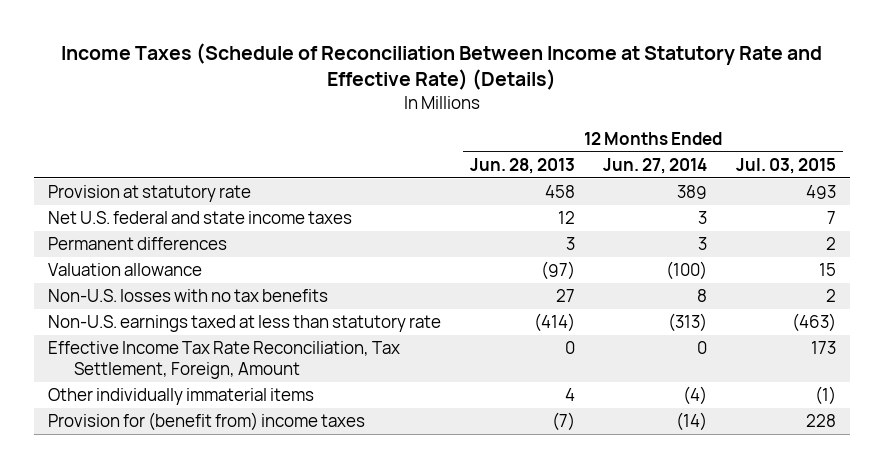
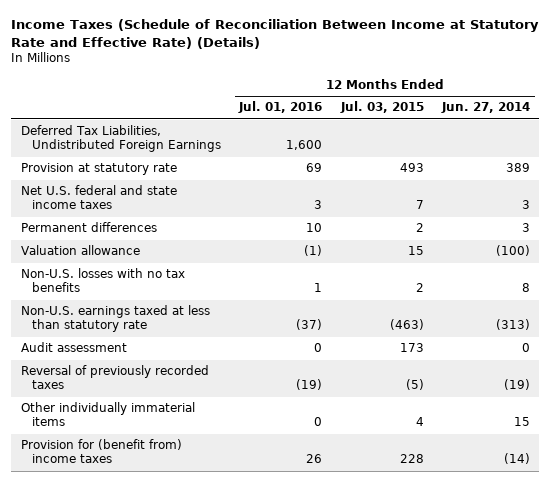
- | 12 Months Ended Jun. 28, 2013 | 12 Months Ended Jun. 27, 2014 | 12 Months Ended Jul. 03, 2015
+ | 12 Months Ended Jul. 01, 2016 | 12 Months Ended Jul. 03, 2015 | 12 Months Ended Jun. 27, 2014
+ Deferred Tax Liabilities, Undistributed Foreign Earnings | 1,600 | |
- Effective Income Tax Rate Reconciliation, Tax Settlement, Foreign, Amount | 0 | 0 | 173
- Other individually immaterial items | 4 | (4) | (1)
+ Audit assessment | 0 | 173 | 0
+ Reversal of previously recorded taxes | (19) | (5) | (19)
+ Other individually immaterial items | 0 | 4 | 15

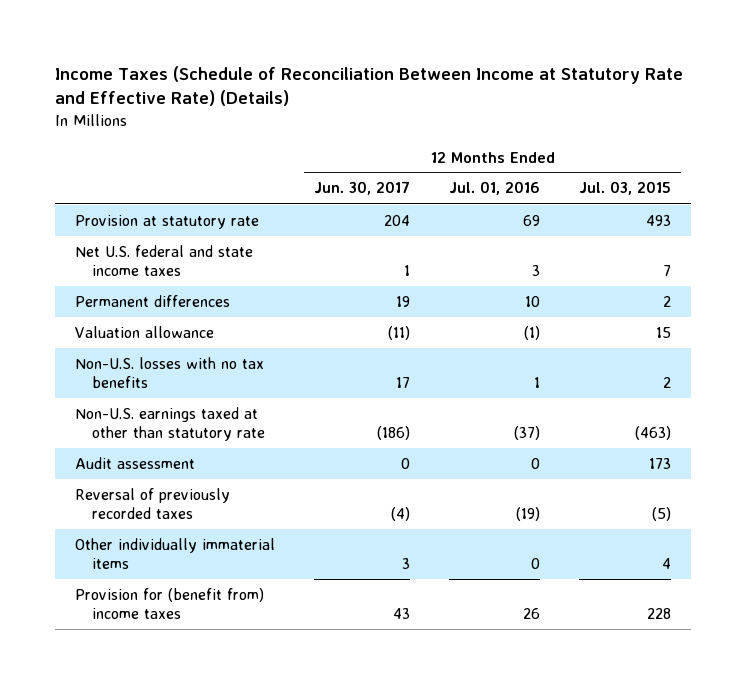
- | 12 Months Ended Jul. 01, 2016 | 12 Months Ended Jul. 03, 2015 | 12 Months Ended Jun. 27, 2014
+ | 12 Months Ended Jun. 30, 2017 | 12 Months Ended Jul. 01, 2016 | 12 Months Ended Jul. 03, 2015
- Deferred Tax Liabilities, Undistributed Foreign Earnings | 1,600 | |
- Non-U.S. earnings taxed at less than statutory rate | (37) | (463) | (313)
+ Non-U.S. earnings taxed at other than statutory rate | (186) | (37) | (463)

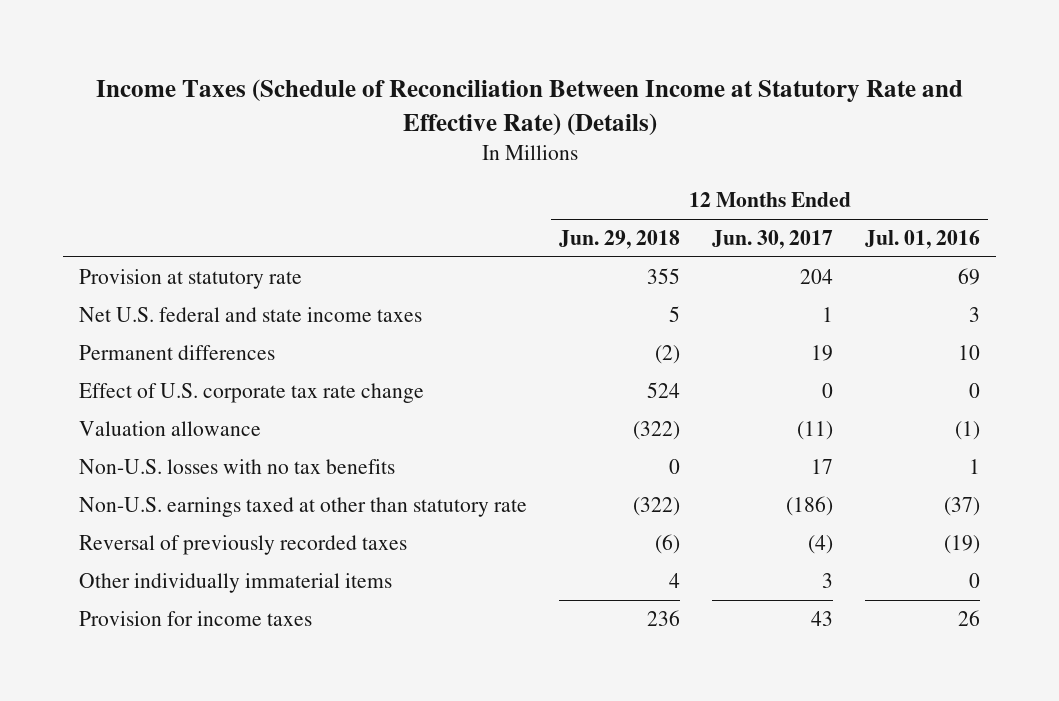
- | 12 Months Ended Jun. 30, 2017 | 12 Months Ended Jul. 01, 2016 | 12 Months Ended Jul. 03, 2015
+ | 12 Months Ended Jun. 29, 2018 | 12 Months Ended Jun. 30, 2017 | 12 Months Ended Jul. 01, 2016
+ Effect of U.S. corporate tax rate change | 524 | 0 | 0
- Audit assessment | 0 | 0 | 173
- Provision for (benefit from) income taxes | 43 | 26 | 228
+ Provision for income taxes | 236 | 43 | 26

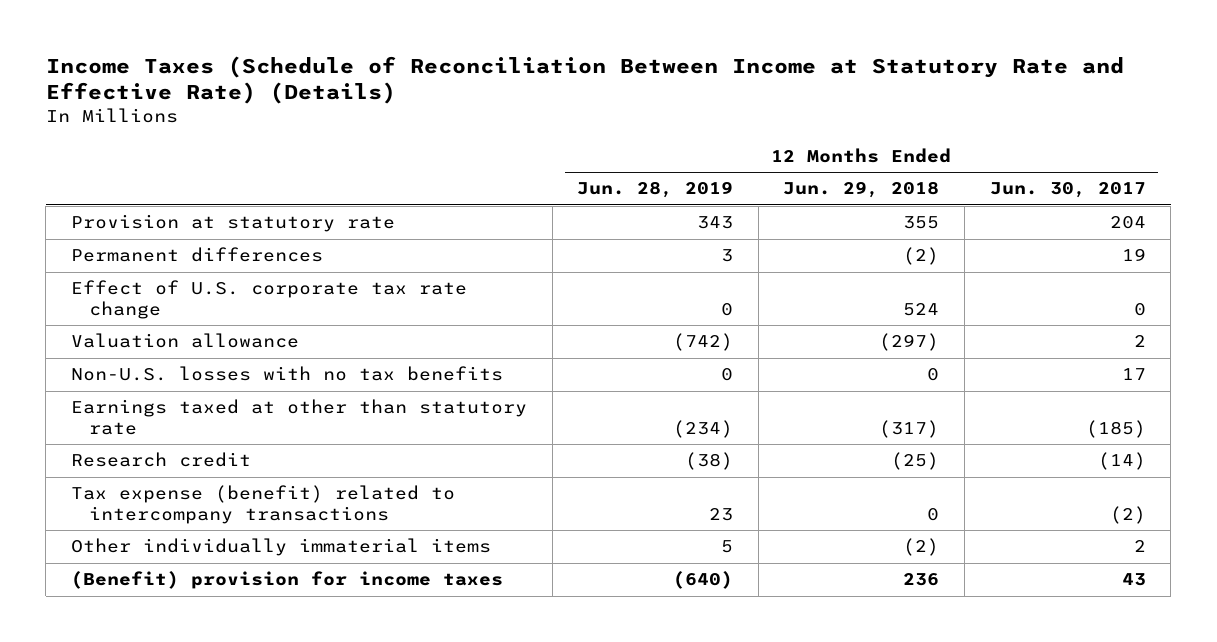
- | 12 Months Ended Jun. 29, 2018 | 12 Months Ended Jun. 30, 2017 | 12 Months Ended Jul. 01, 2016
+ | 12 Months Ended Jun. 28, 2019 | 12 Months Ended Jun. 29, 2018 | 12 Months Ended Jun. 30, 2017
- Net U.S. federal and state income taxes | 5 | 1 | 3
- Valuation allowance | (322) | (11) | (1)
+ Valuation allowance | (742) | (297) | 2
- Non-U.S. earnings taxed at other than statutory rate | (322) | (186) | (37)
- Reversal of previously recorded taxes | (6) | (4) | (19)
- Other individually immaterial items | 4 | 3 | 0
- Provision for income taxes | 236 | 43 | 26
+ Earnings taxed at other than statutory rate | (234) | (317) | (185)
+ Research credit | (38) | (25) | (14)
+ Tax expense (benefit) related to intercompany transactions | 23 | 0 | (2)
+ Other individually immaterial items | 5 | (2) | 2
+ (Benefit) provision for income taxes | (640) | 236 | 43

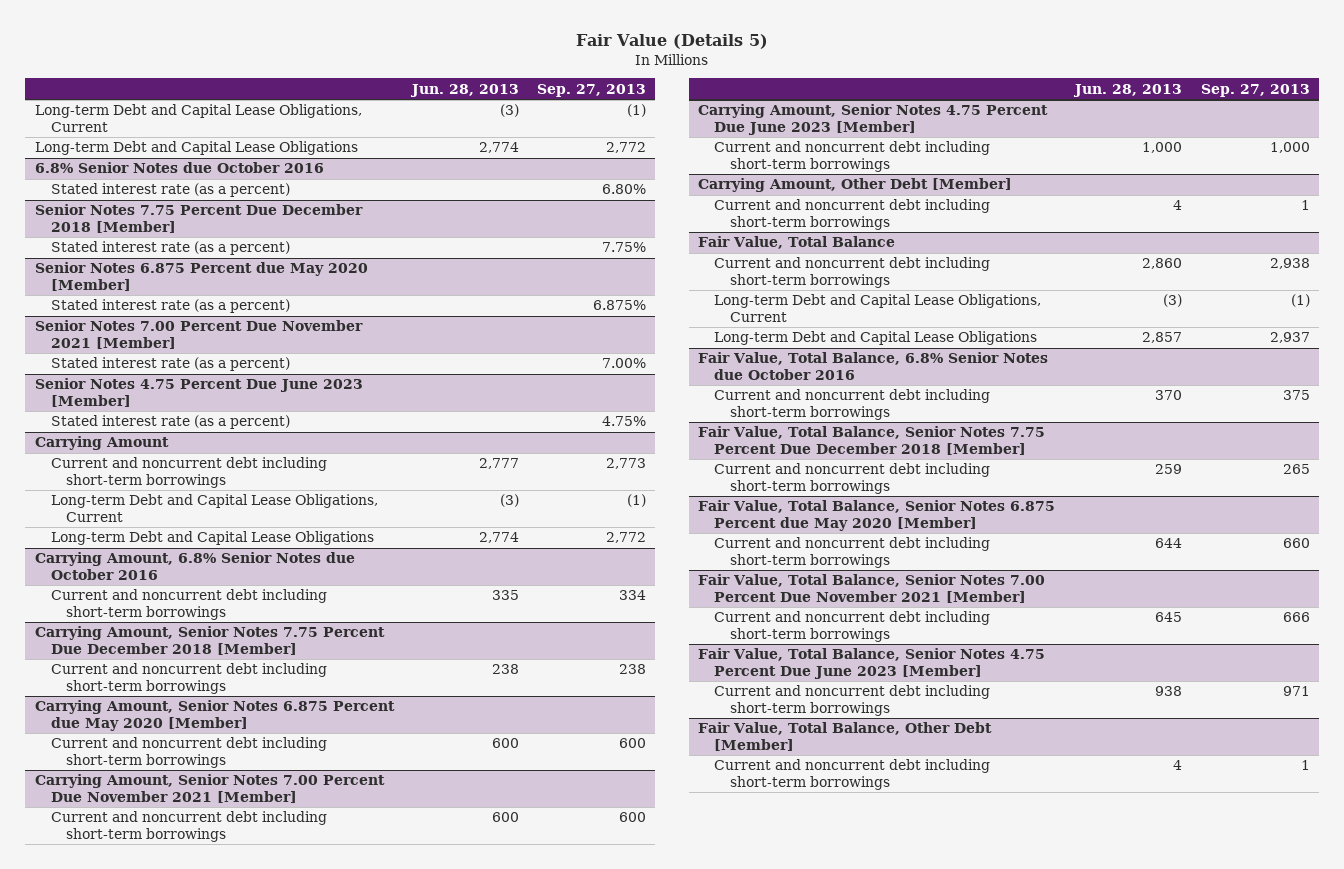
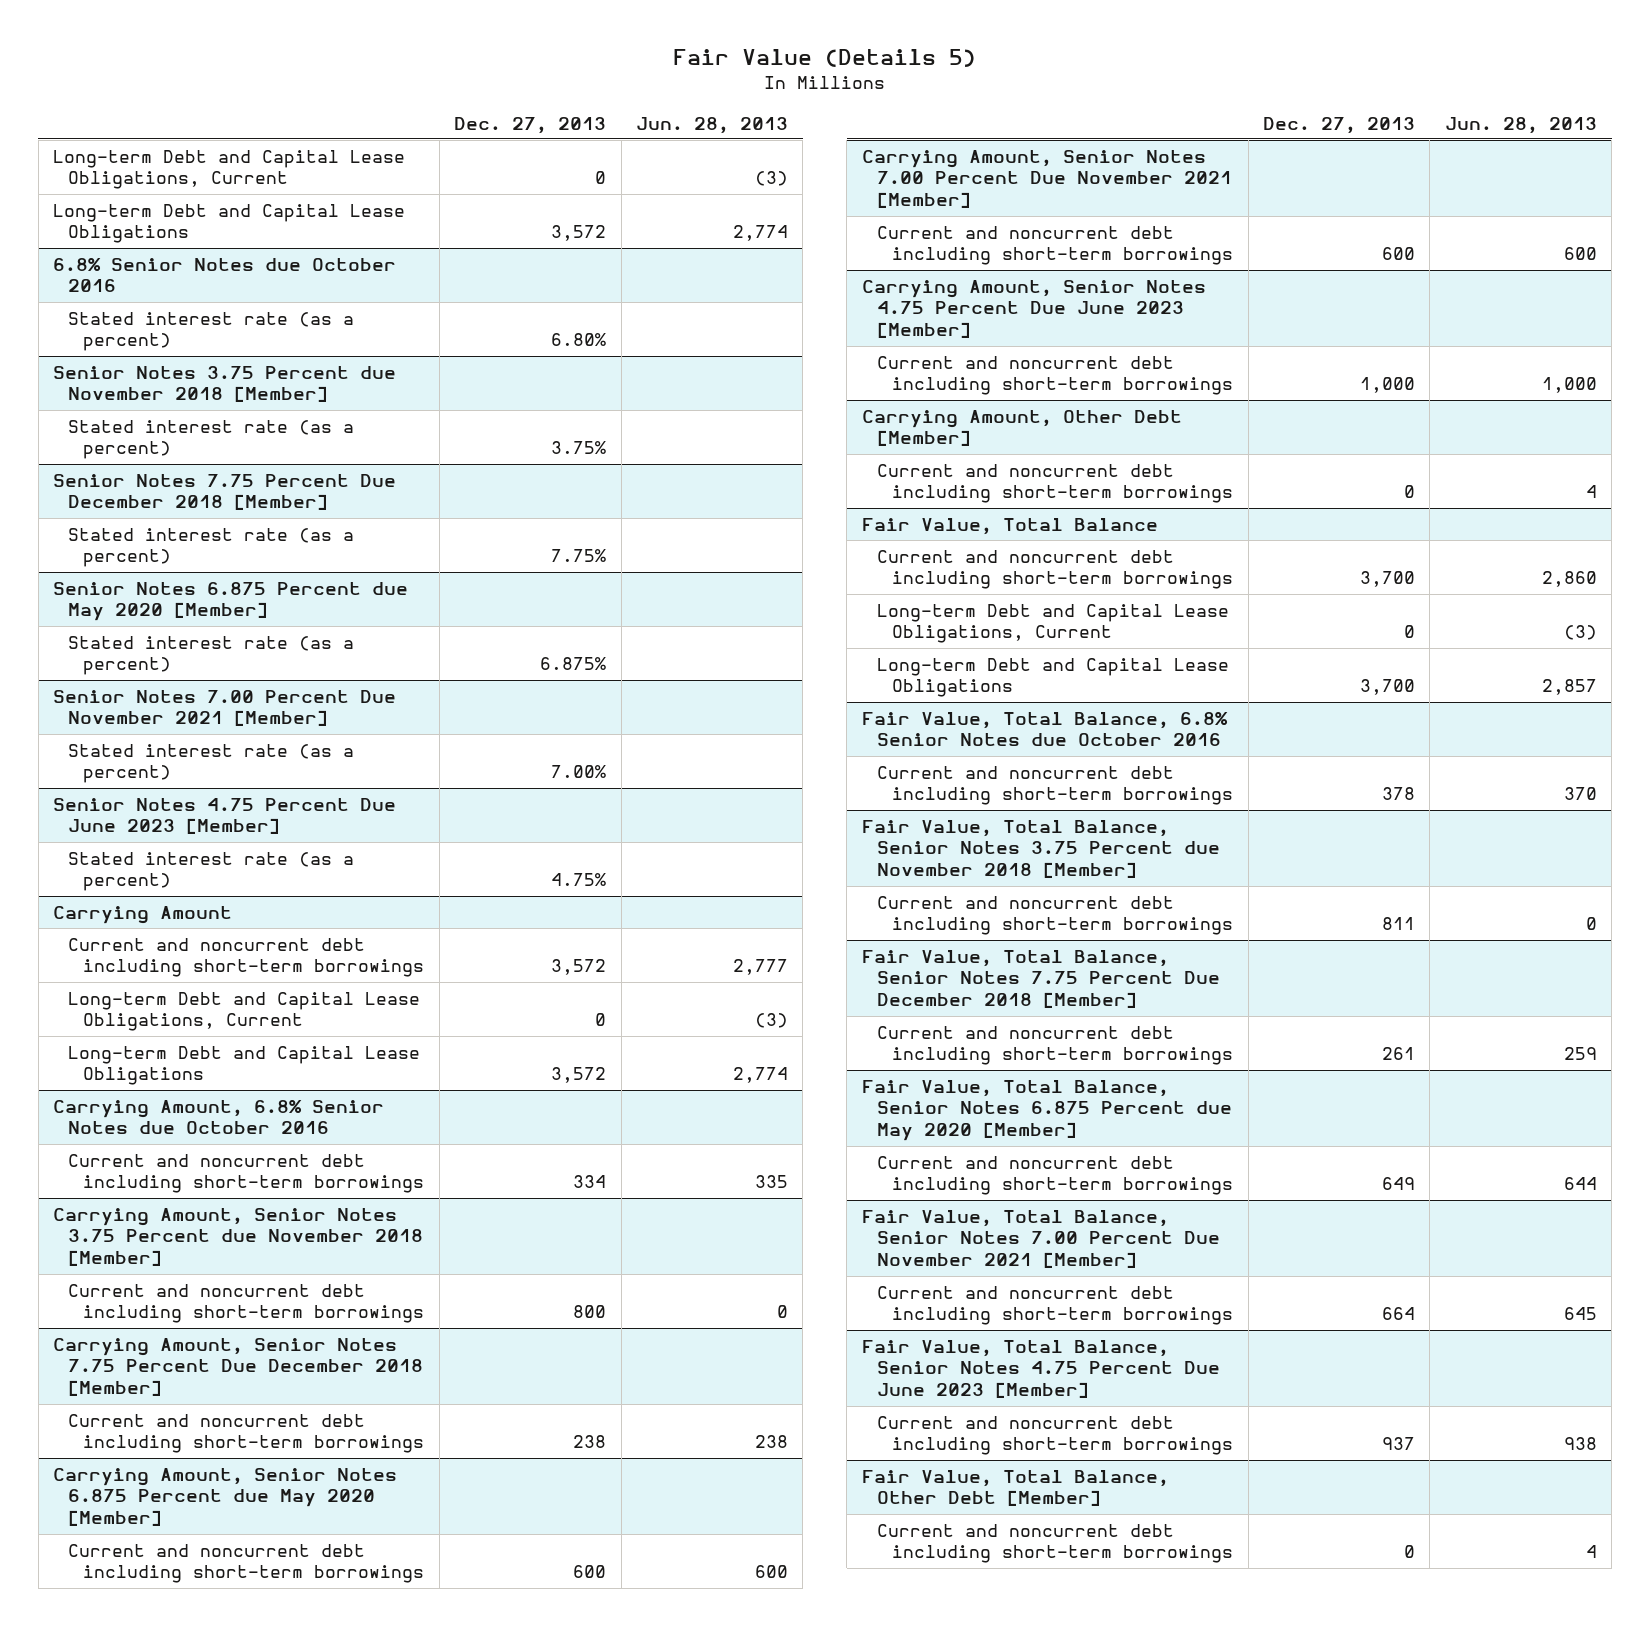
- | Jun. 28, 2013 | Sep. 27, 2013
+ | Dec. 27, 2013 | Jun. 28, 2013
+ Senior Notes 3.75 Percent due November 2018 [Member]
+ Stated interest rate (as a percent) | 3.75% |
+ Carrying Amount, Senior Notes 3.75 Percent due November 2018 [Member]
+ Current and noncurrent debt including short-term borrowings | 800 | 0
+ Fair Value, Total Balance, Senior Notes 3.75 Percent due November 2018 [Member]
+ Current and noncurrent debt including short-term borrowings | 811 | 0

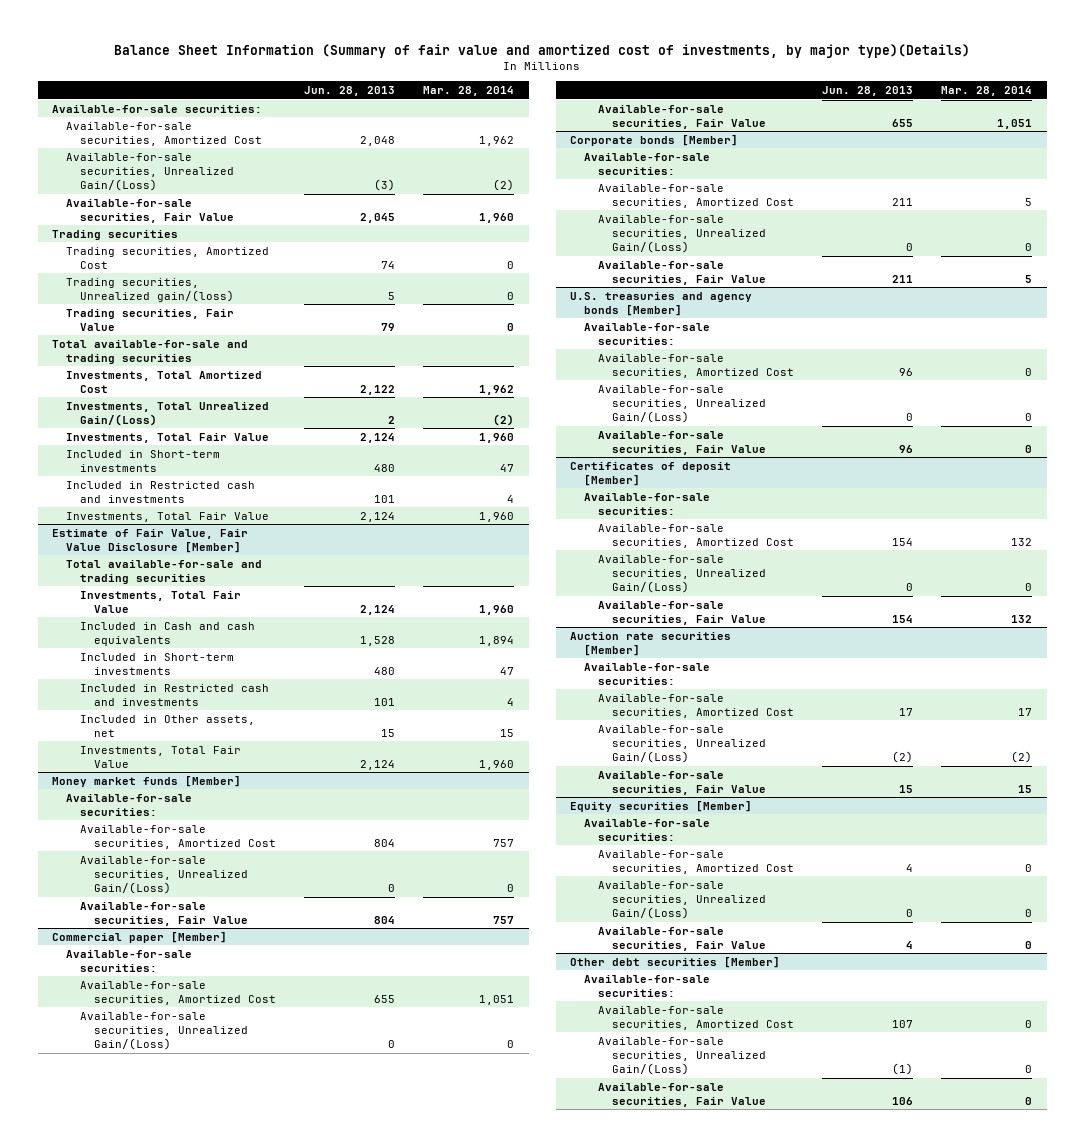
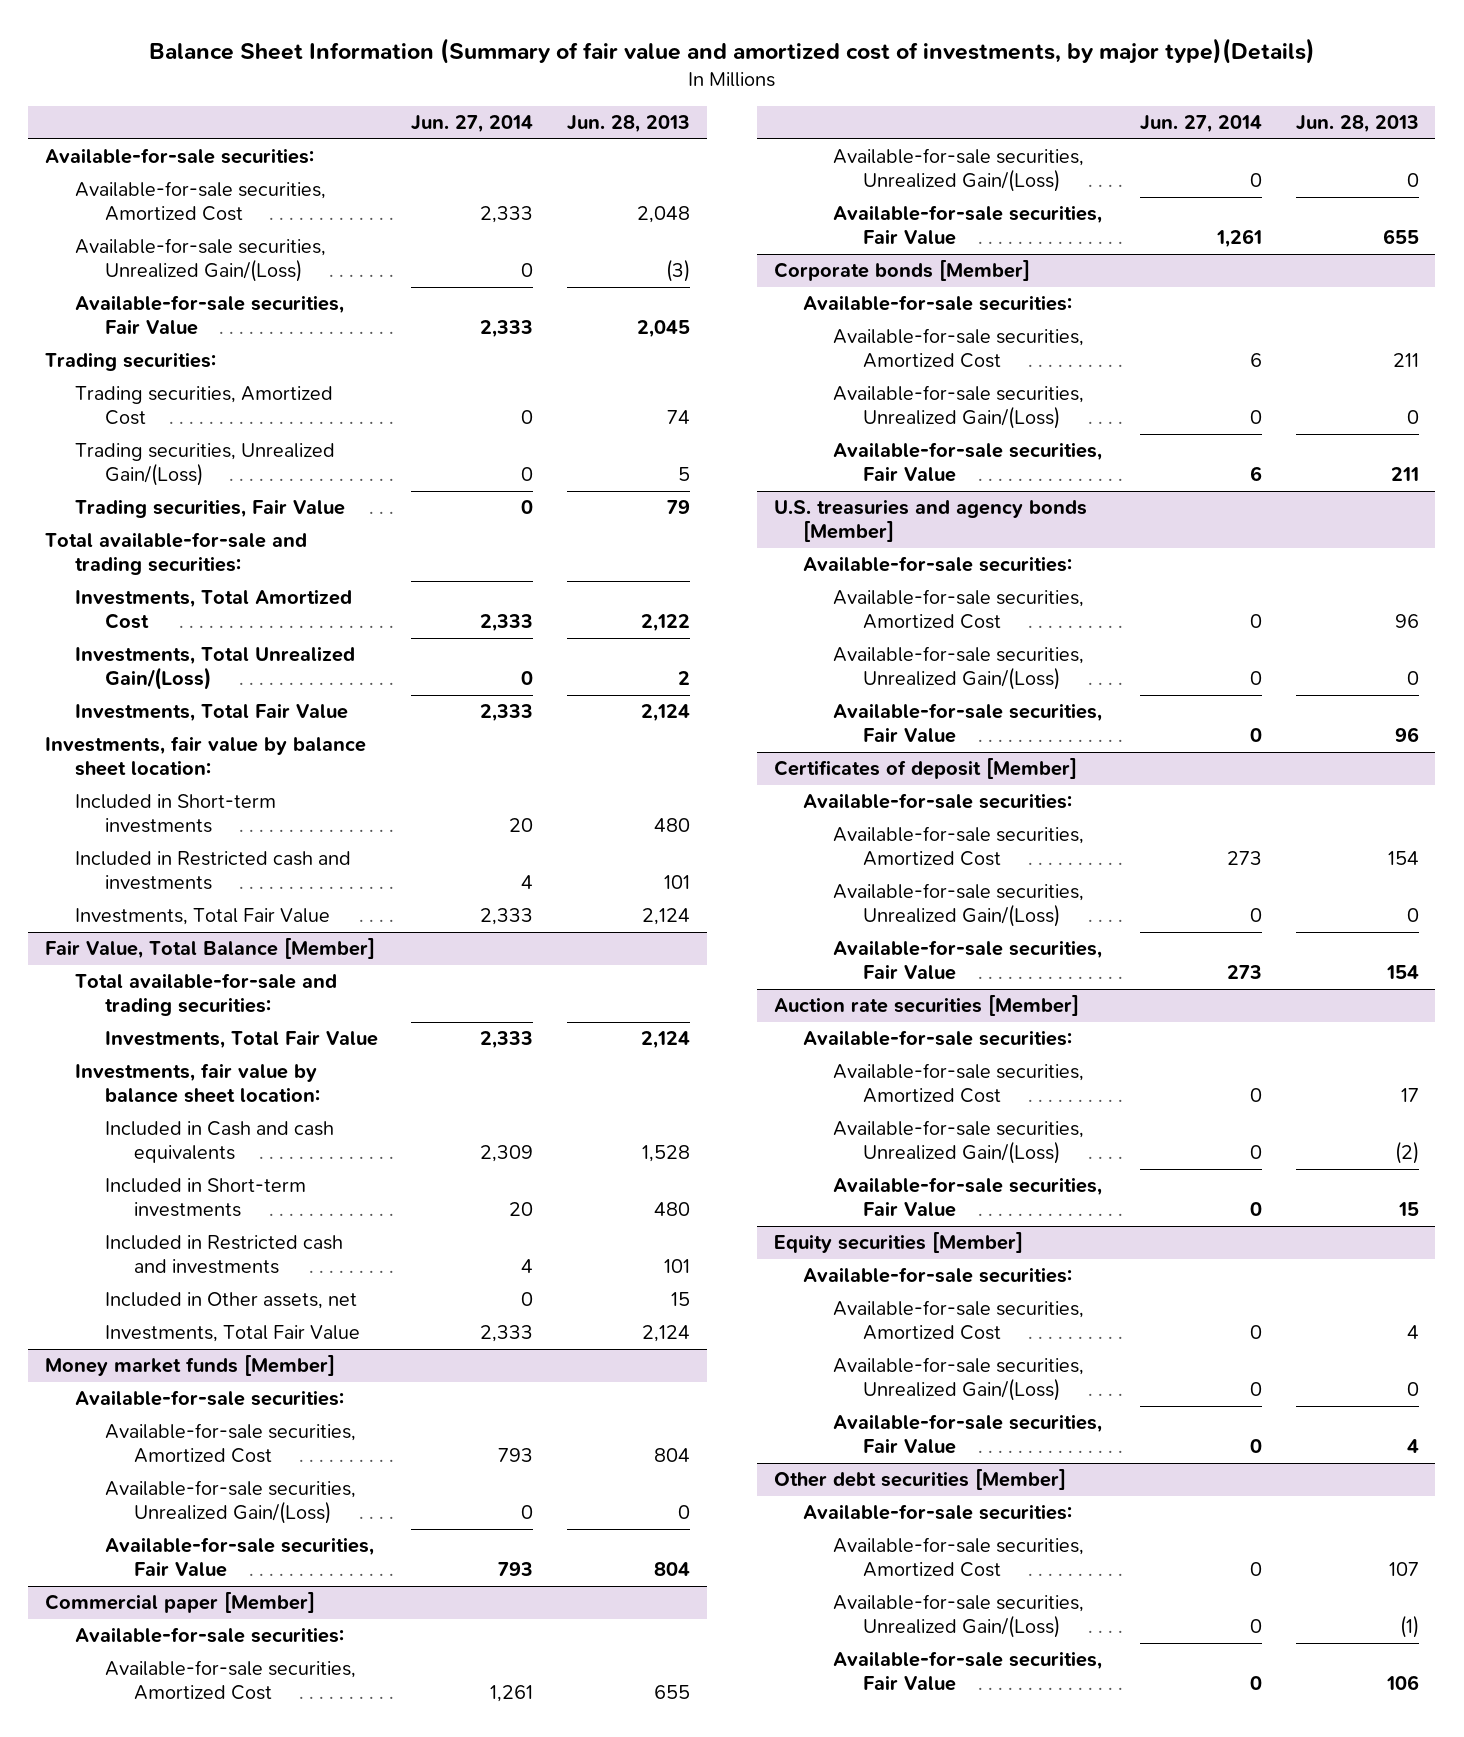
- | Jun. 28, 2013 | Mar. 28, 2014
+ | Jun. 27, 2014 | Jun. 28, 2013
- Trading securities
+ Trading securities:
- Trading securities, Unrealized gain/(loss) | 5 | 0
+ Trading securities, Unrealized Gain/(Loss) | 0 | 5
- Total available-for-sale and trading securities
+ Total available-for-sale and trading securities:
+ Investments, fair value by balance sheet location:
- Estimate of Fair Value, Fair Value Disclosure [Member]
- Total available-for-sale and trading securities
+ Fair Value, Total Balance [Member]
+ Total available-for-sale and trading securities:
+ Investments, fair value by balance sheet location:

